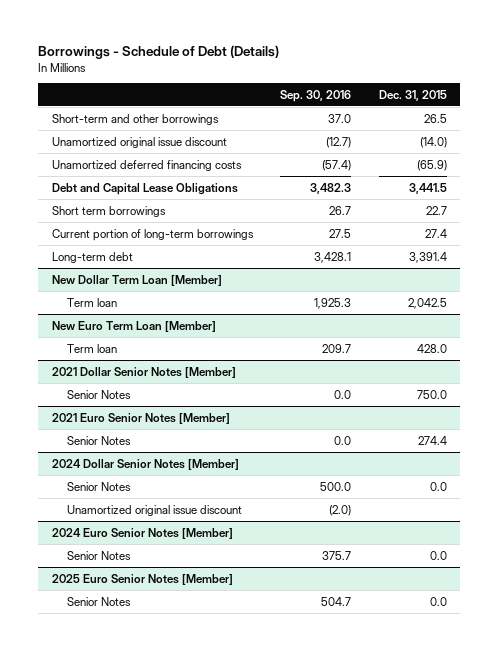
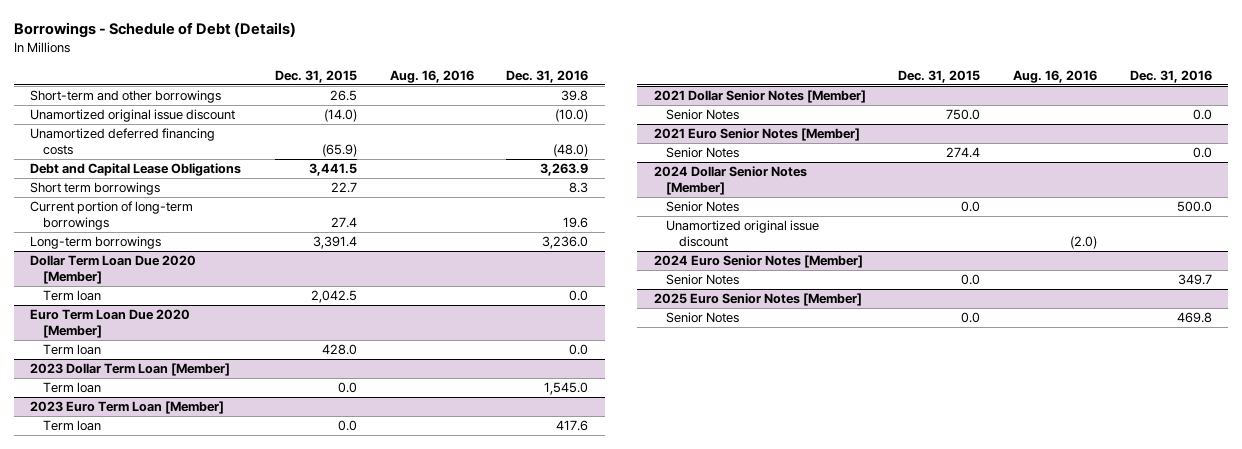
- | Sep. 30, 2016 | Dec. 31, 2015
+ | Dec. 31, 2015 | Aug. 16, 2016 | Dec. 31, 2016
- Long-term debt | 3,428.1 | 3,391.4
- New Dollar Term Loan [Member]
+ Long-term borrowings | 3,391.4 | | 3,236.0
+ Dollar Term Loan Due 2020 [Member]
- New Euro Term Loan [Member]
+ Euro Term Loan Due 2020 [Member]
+ 2023 Dollar Term Loan [Member]
+ Term loan | 0.0 | | 1,545.0
+ 2023 Euro Term Loan [Member]
+ Term loan | 0.0 | | 417.6

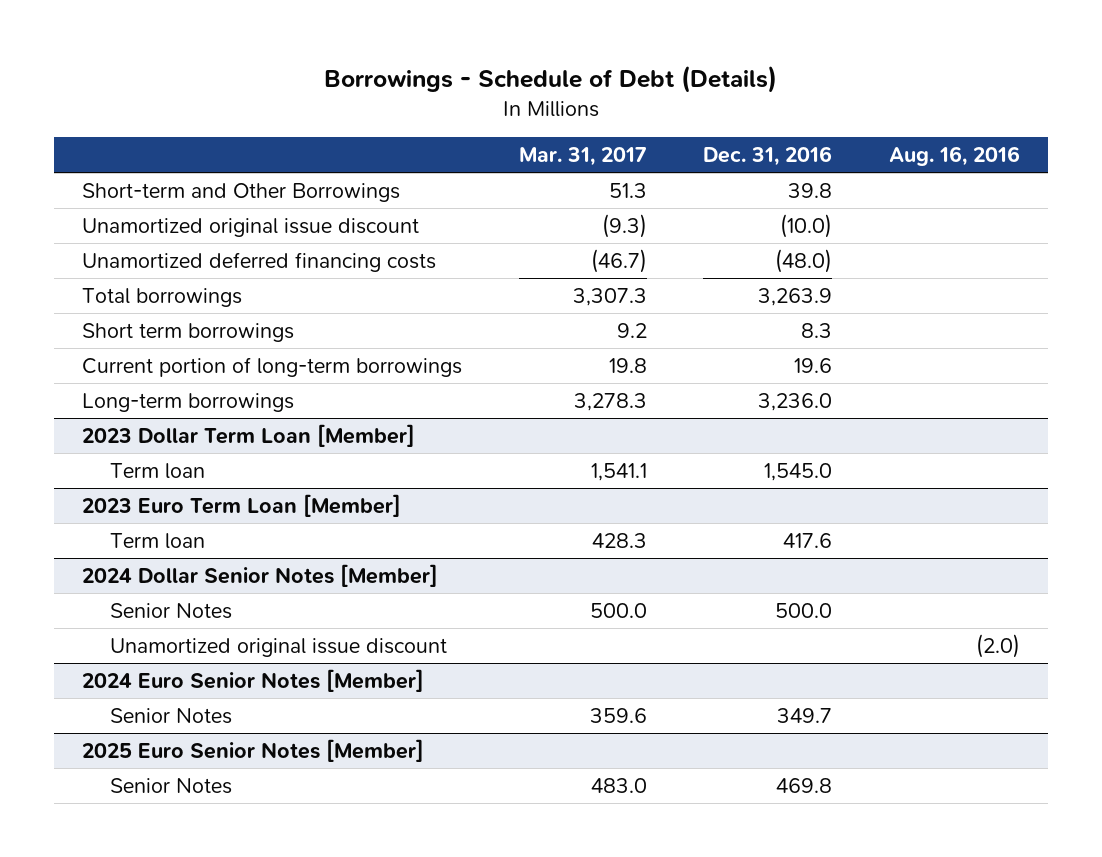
- | Dec. 31, 2015 | Aug. 16, 2016 | Dec. 31, 2016
+ | Mar. 31, 2017 | Dec. 31, 2016 | Aug. 16, 2016
- Short-term and other borrowings | 26.5 | | 39.8
+ Short-term and Other Borrowings | 51.3 | 39.8 |
- Debt and Capital Lease Obligations | 3,441.5 | | 3,263.9
+ Total borrowings | 3,307.3 | 3,263.9 |
- Dollar Term Loan Due 2020 [Member]
- Term loan | 2,042.5 | | 0.0
- Euro Term Loan Due 2020 [Member]
- Term loan | 428.0 | | 0.0
- 2021 Dollar Senior Notes [Member]
- Senior Notes | 750.0 | | 0.0
- 2021 Euro Senior Notes [Member]
- Senior Notes | 274.4 | | 0.0

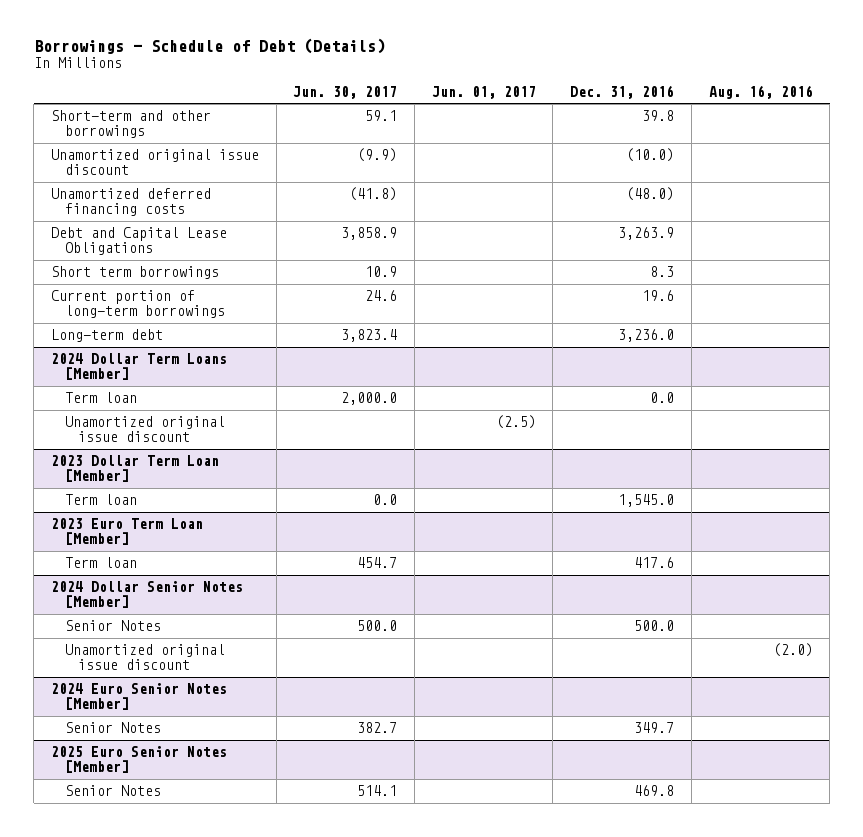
- | Mar. 31, 2017 | Dec. 31, 2016 | Aug. 16, 2016
+ | Jun. 30, 2017 | Jun. 01, 2017 | Dec. 31, 2016 | Aug. 16, 2016
- Short-term and Other Borrowings | 51.3 | 39.8 |
+ Short-term and other borrowings | 59.1 | | 39.8 |
- Total borrowings | 3,307.3 | 3,263.9 |
+ Debt and Capital Lease Obligations | 3,858.9 | | 3,263.9 |
- Long-term borrowings | 3,278.3 | 3,236.0 |
+ Long-term debt | 3,823.4 | | 3,236.0 |
+ 2024 Dollar Term Loans [Member]
+ Term loan | 2,000.0 | | 0.0 |
+ Unamortized original issue discount | | (2.5) | |

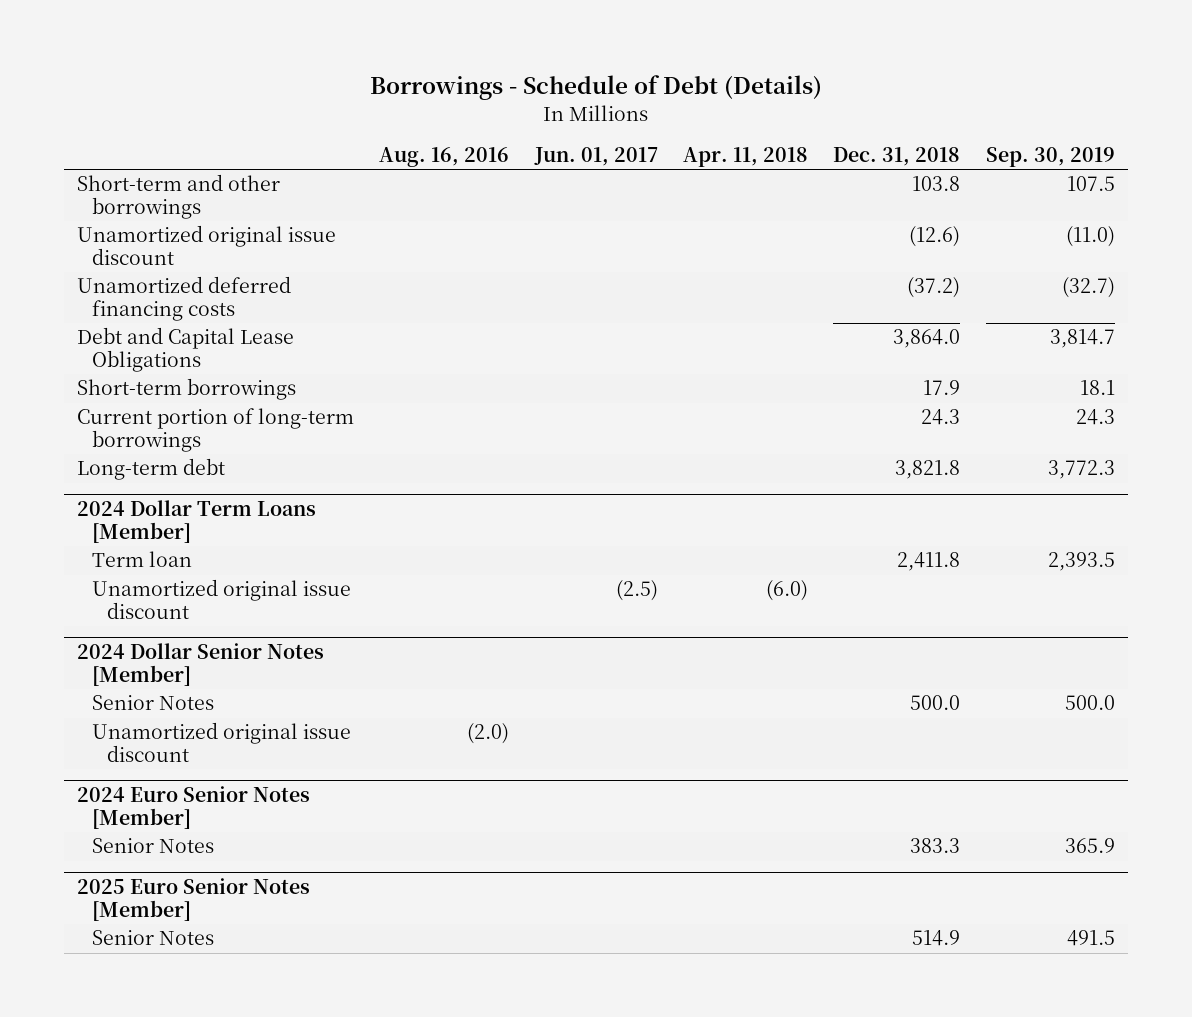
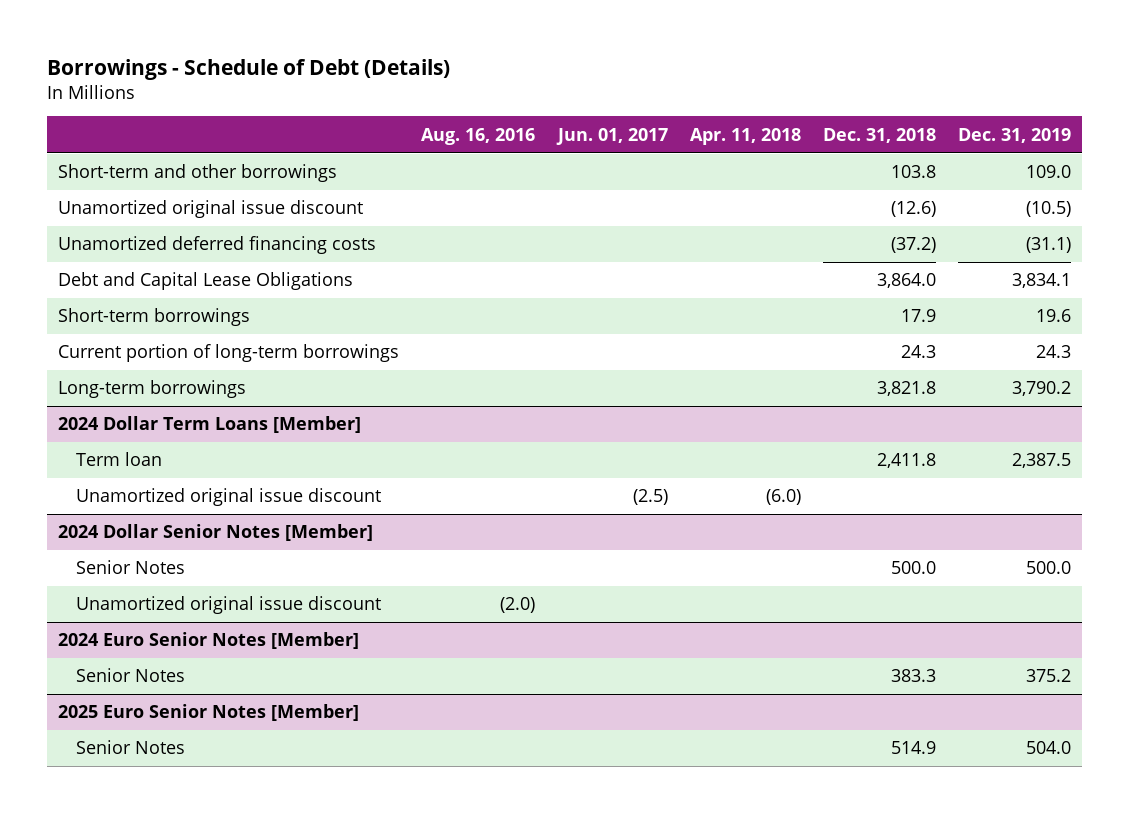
- | Aug. 16, 2016 | Jun. 01, 2017 | Apr. 11, 2018 | Dec. 31, 2018 | Sep. 30, 2019
+ | Aug. 16, 2016 | Jun. 01, 2017 | Apr. 11, 2018 | Dec. 31, 2018 | Dec. 31, 2019
- Long-term debt | | | | 3,821.8 | 3,772.3
+ Long-term borrowings | | | | 3,821.8 | 3,790.2

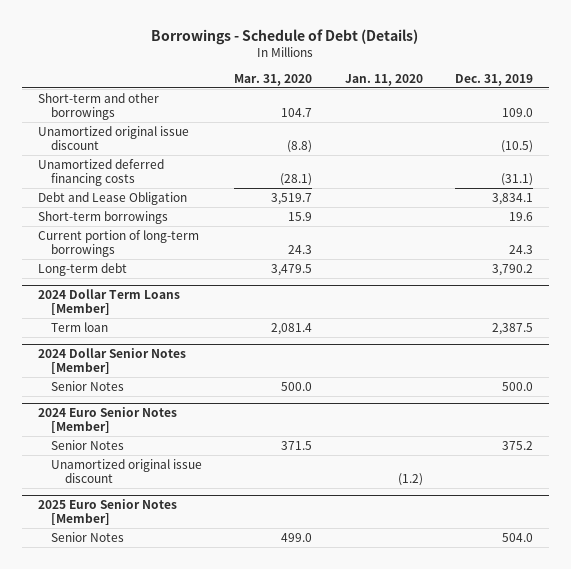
- | Aug. 16, 2016 | Jun. 01, 2017 | Apr. 11, 2018 | Dec. 31, 2018 | Dec. 31, 2019
+ | Mar. 31, 2020 | Jan. 11, 2020 | Dec. 31, 2019
- Debt and Capital Lease Obligations | | | | 3,864.0 | 3,834.1
+ Debt and Lease Obligation | 3,519.7 | | 3,834.1
- Long-term borrowings | | | | 3,821.8 | 3,790.2
+ Long-term debt | 3,479.5 | | 3,790.2
@ 2024 Dollar Term Loans [Member]
- Unamortized original issue discount | | (2.5) | (6.0) | |
@ 2024 Dollar Senior Notes [Member]
- Unamortized original issue discount | (2.0) | | | |
@ 2024 Euro Senior Notes [Member]
+ Unamortized original issue discount | | (1.2) |

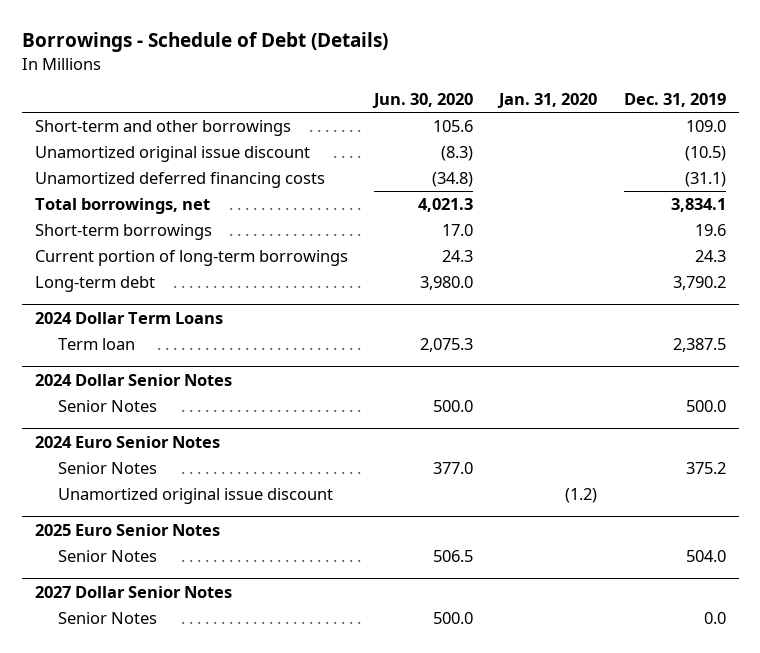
- | Mar. 31, 2020 | Jan. 11, 2020 | Dec. 31, 2019
+ | Jun. 30, 2020 | Jan. 31, 2020 | Dec. 31, 2019
- Debt and Lease Obligation | 3,519.7 | | 3,834.1
+ Total borrowings, net | 4,021.3 | | 3,834.1
- 2024 Dollar Term Loans [Member]
+ 2024 Dollar Term Loans
- 2024 Dollar Senior Notes [Member]
+ 2024 Dollar Senior Notes
- 2024 Euro Senior Notes [Member]
+ 2024 Euro Senior Notes
- 2025 Euro Senior Notes [Member]
+ 2025 Euro Senior Notes
+ 2027 Dollar Senior Notes
+ Senior Notes | 500.0 | | 0.0

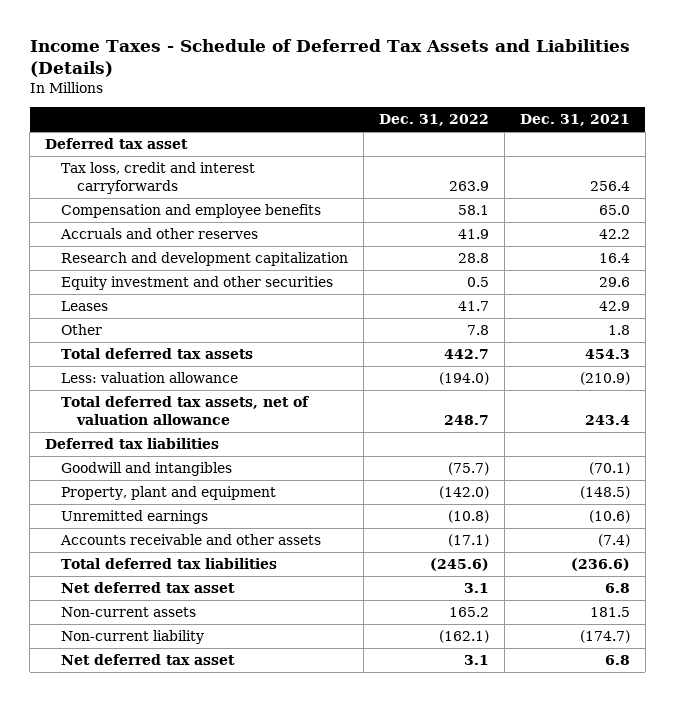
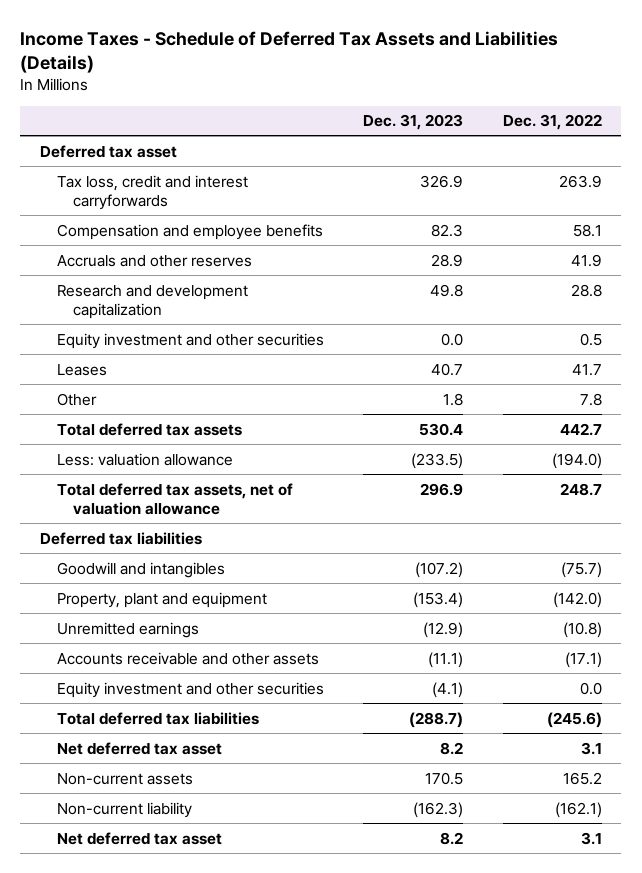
- | Dec. 31, 2022 | Dec. 31, 2021
+ | Dec. 31, 2023 | Dec. 31, 2022
+ Equity investment and other securities | (4.1) | 0.0

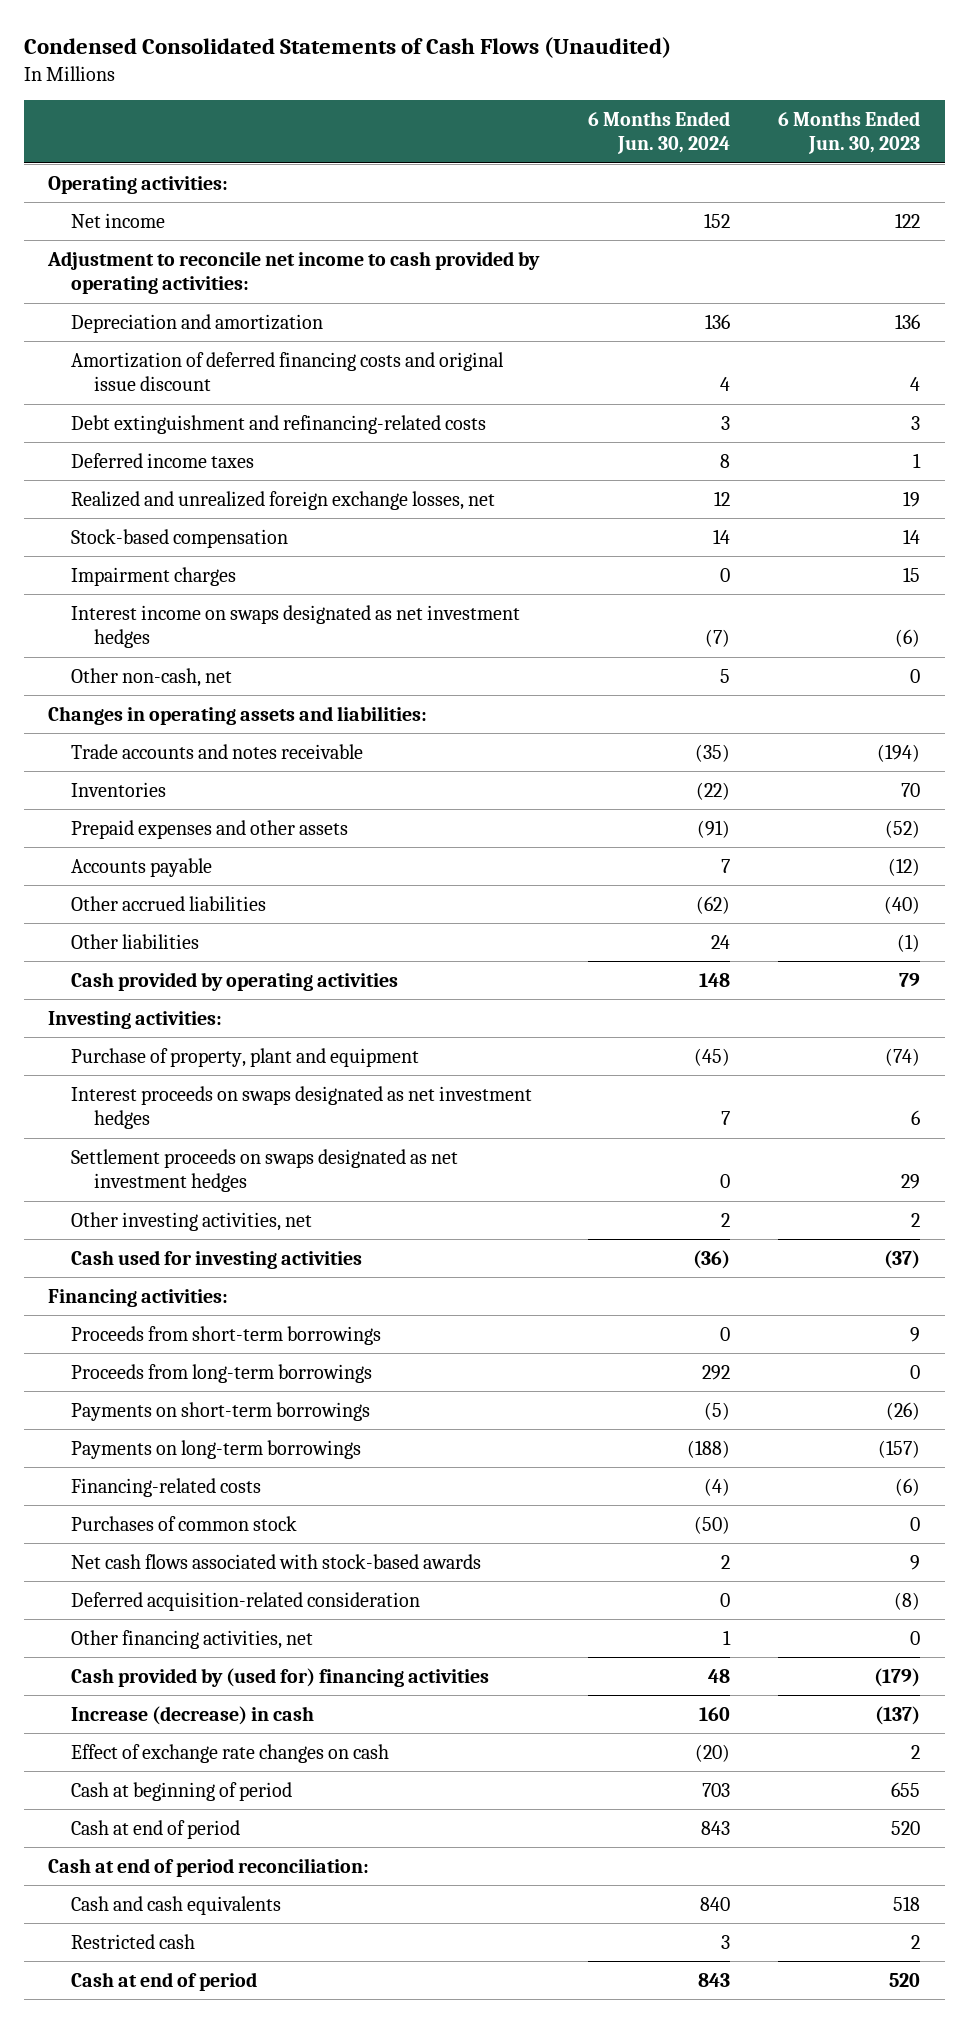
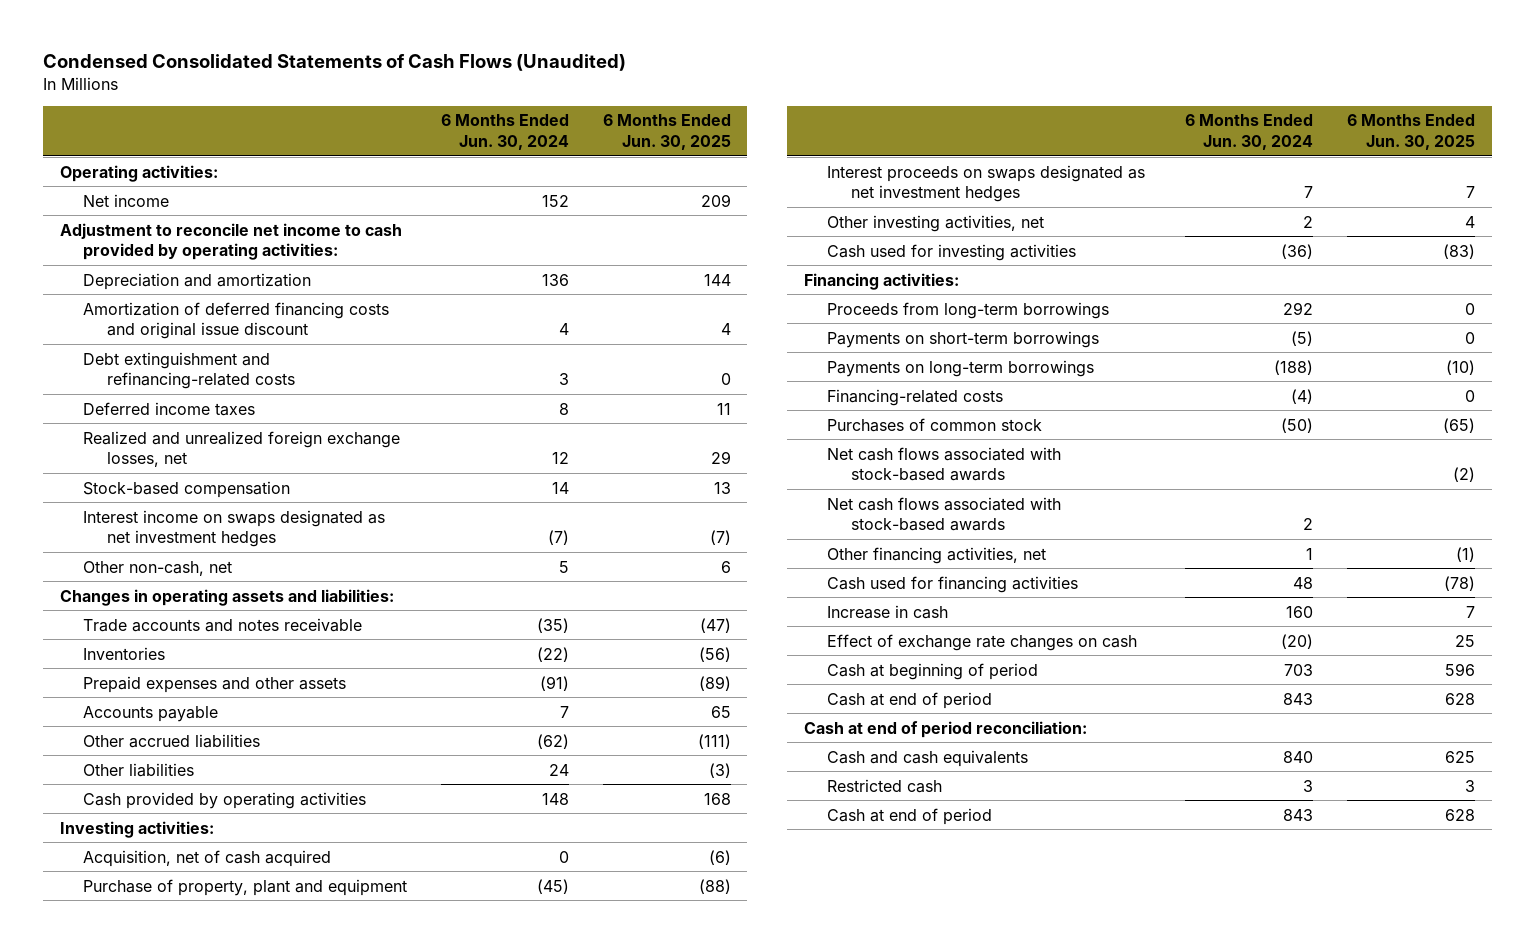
- | 6 Months Ended Jun. 30, 2024 | 6 Months Ended Jun. 30, 2023
+ | 6 Months Ended Jun. 30, 2024 | 6 Months Ended Jun. 30, 2025
- Impairment charges | 0 | 15
+ Acquisition, net of cash acquired | 0 | (6)
- Settlement proceeds on swaps designated as net investment hedges | 0 | 29
- Proceeds from short-term borrowings | 0 | 9
+ Net cash flows associated with stock-based awards | | (2)
- Deferred acquisition-related consideration | 0 | (8)
- Cash provided by (used for) financing activities | 48 | (179)
- Increase (decrease) in cash | 160 | (137)
+ Cash used for financing activities | 48 | (78)
+ Increase in cash | 160 | 7

